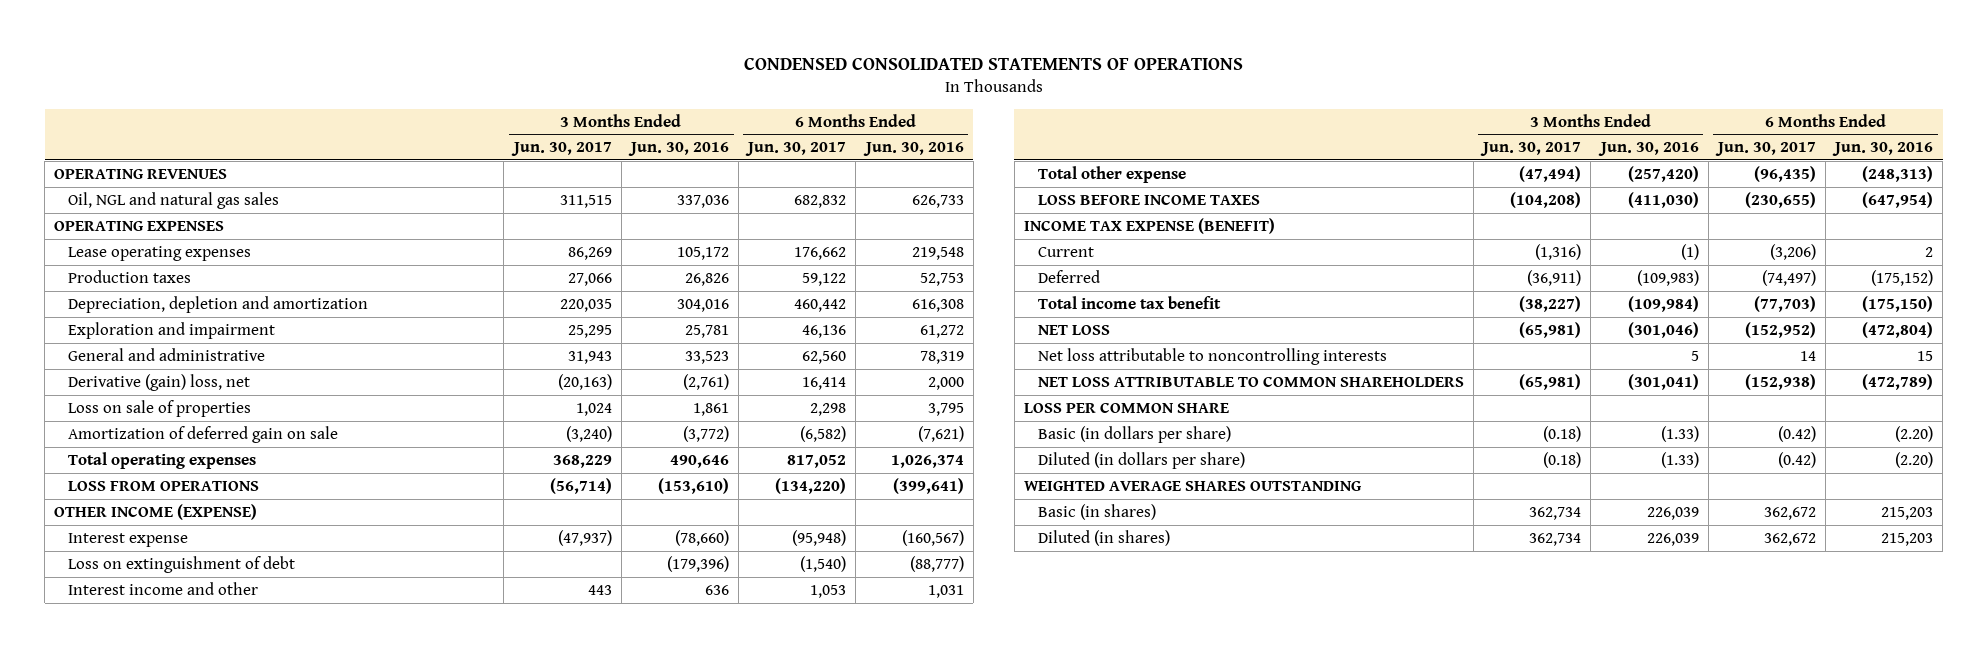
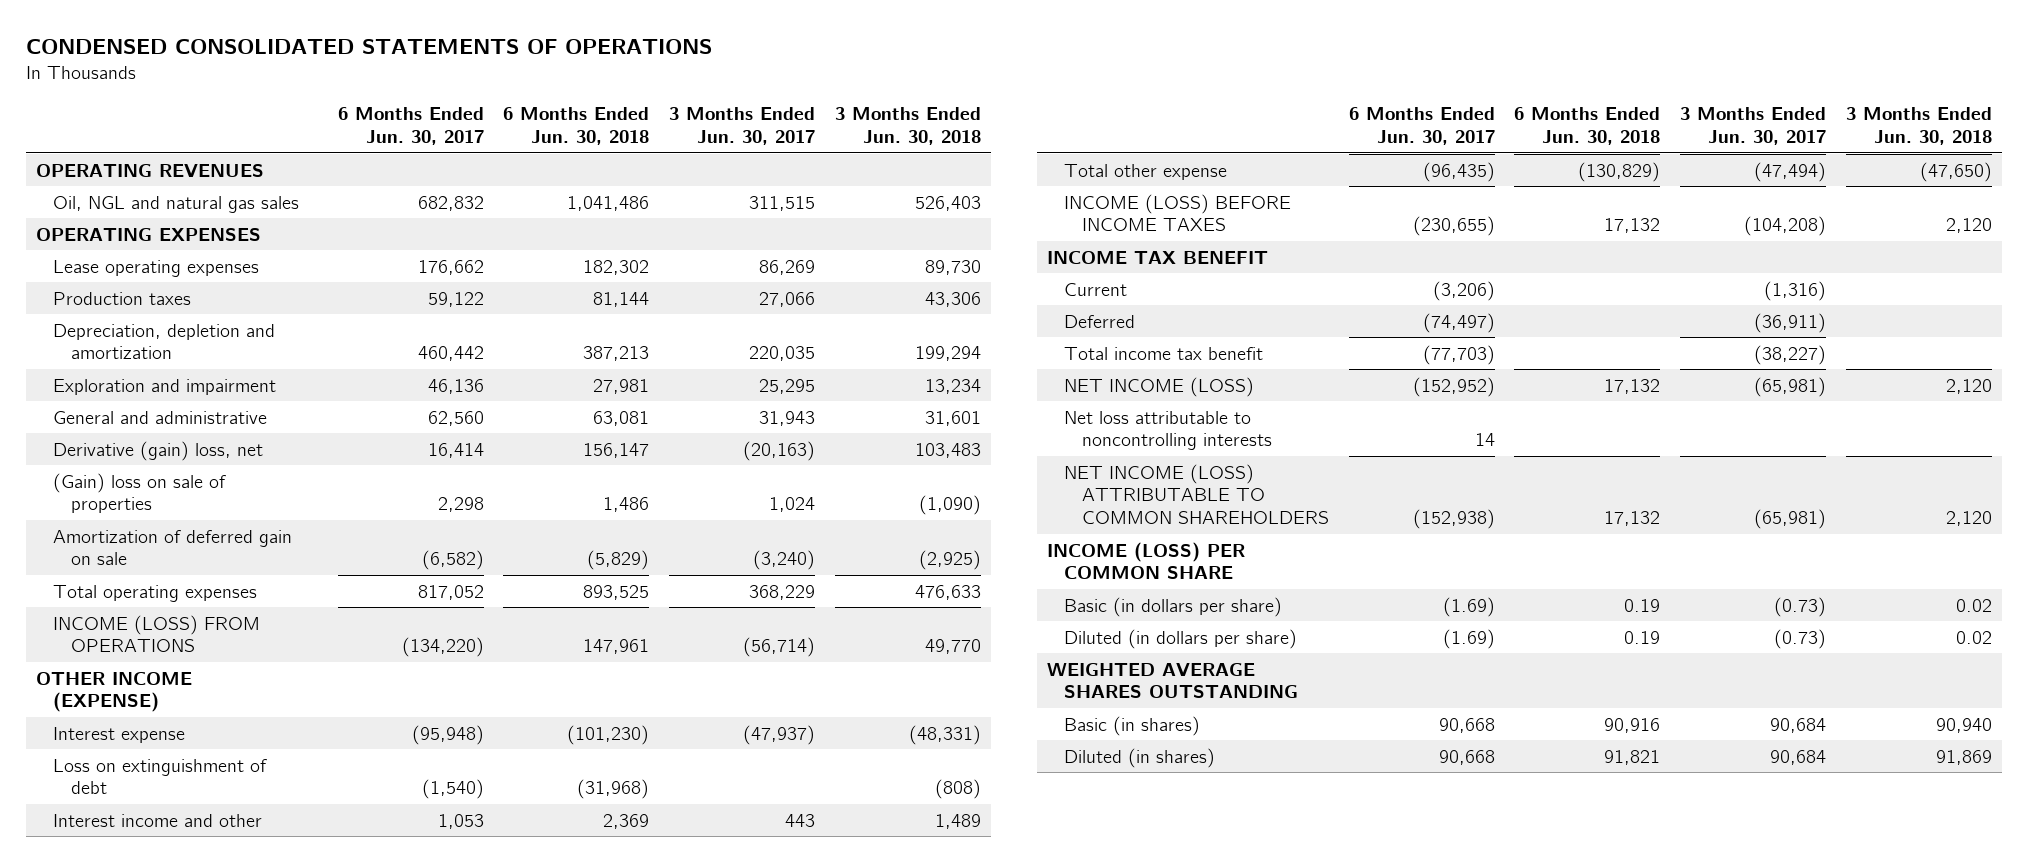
- | 3 Months Ended Jun. 30, 2017 | 3 Months Ended Jun. 30, 2016 | 6 Months Ended Jun. 30, 2017 | 6 Months Ended Jun. 30, 2016
+ | 6 Months Ended Jun. 30, 2017 | 6 Months Ended Jun. 30, 2018 | 3 Months Ended Jun. 30, 2017 | 3 Months Ended Jun. 30, 2018
- Loss on sale of properties | 1,024 | 1,861 | 2,298 | 3,795
+ (Gain) loss on sale of properties | 2,298 | 1,486 | 1,024 | (1,090)
- LOSS FROM OPERATIONS | (56,714) | (153,610) | (134,220) | (399,641)
+ INCOME (LOSS) FROM OPERATIONS | (134,220) | 147,961 | (56,714) | 49,770
- LOSS BEFORE INCOME TAXES | (104,208) | (411,030) | (230,655) | (647,954)
- INCOME TAX EXPENSE (BENEFIT)
+ INCOME (LOSS) BEFORE INCOME TAXES | (230,655) | 17,132 | (104,208) | 2,120
+ INCOME TAX BENEFIT
- NET LOSS | (65,981) | (301,046) | (152,952) | (472,804)
+ NET INCOME (LOSS) | (152,952) | 17,132 | (65,981) | 2,120
- NET LOSS ATTRIBUTABLE TO COMMON SHAREHOLDERS | (65,981) | (301,041) | (152,938) | (472,789)
- LOSS PER COMMON SHARE
- Basic (in dollars per share) | (0.18) | (1.33) | (0.42) | (2.20)
- Diluted (in dollars per share) | (0.18) | (1.33) | (0.42) | (2.20)
+ NET INCOME (LOSS) ATTRIBUTABLE TO COMMON SHAREHOLDERS | (152,938) | 17,132 | (65,981) | 2,120
+ INCOME (LOSS) PER COMMON SHARE
+ Basic (in dollars per share) | (1.69) | 0.19 | (0.73) | 0.02
+ Diluted (in dollars per share) | (1.69) | 0.19 | (0.73) | 0.02
- Basic (in shares) | 362,734 | 226,039 | 362,672 | 215,203
- Diluted (in shares) | 362,734 | 226,039 | 362,672 | 215,203
+ Basic (in shares) | 90,668 | 90,916 | 90,684 | 90,940
+ Diluted (in shares) | 90,668 | 91,821 | 90,684 | 91,869

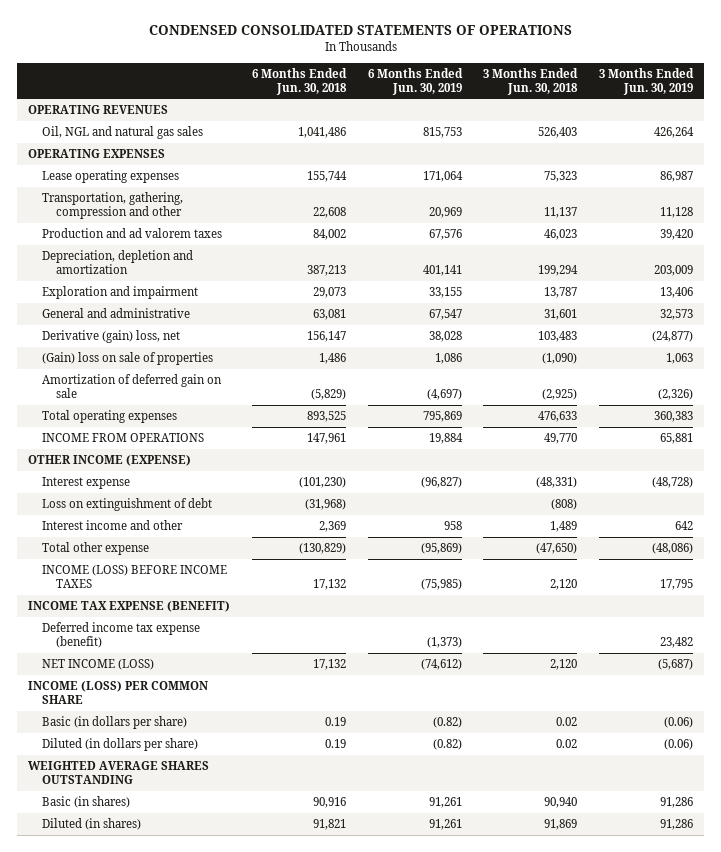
- | 6 Months Ended Jun. 30, 2017 | 6 Months Ended Jun. 30, 2018 | 3 Months Ended Jun. 30, 2017 | 3 Months Ended Jun. 30, 2018
+ | 6 Months Ended Jun. 30, 2018 | 6 Months Ended Jun. 30, 2019 | 3 Months Ended Jun. 30, 2018 | 3 Months Ended Jun. 30, 2019
- Lease operating expenses | 176,662 | 182,302 | 86,269 | 89,730
- Production taxes | 59,122 | 81,144 | 27,066 | 43,306
+ Lease operating expenses | 155,744 | 171,064 | 75,323 | 86,987
+ Transportation, gathering, compression and other | 22,608 | 20,969 | 11,137 | 11,128
+ Production and ad valorem taxes | 84,002 | 67,576 | 46,023 | 39,420
- Exploration and impairment | 46,136 | 27,981 | 25,295 | 13,234
+ Exploration and impairment | 29,073 | 33,155 | 13,787 | 13,406
- INCOME (LOSS) FROM OPERATIONS | (134,220) | 147,961 | (56,714) | 49,770
+ INCOME FROM OPERATIONS | 147,961 | 19,884 | 49,770 | 65,881
- INCOME TAX BENEFIT
- Current | (3,206) | | (1,316) |
- Deferred | (74,497) | | (36,911) |
- Total income tax benefit | (77,703) | | (38,227) |
+ INCOME TAX EXPENSE (BENEFIT)
+ Deferred income tax expense (benefit) | | (1,373) | | 23,482
- Net loss attributable to noncontrolling interests | 14 | | |
- NET INCOME (LOSS) ATTRIBUTABLE TO COMMON SHAREHOLDERS | (152,938) | 17,132 | (65,981) | 2,120

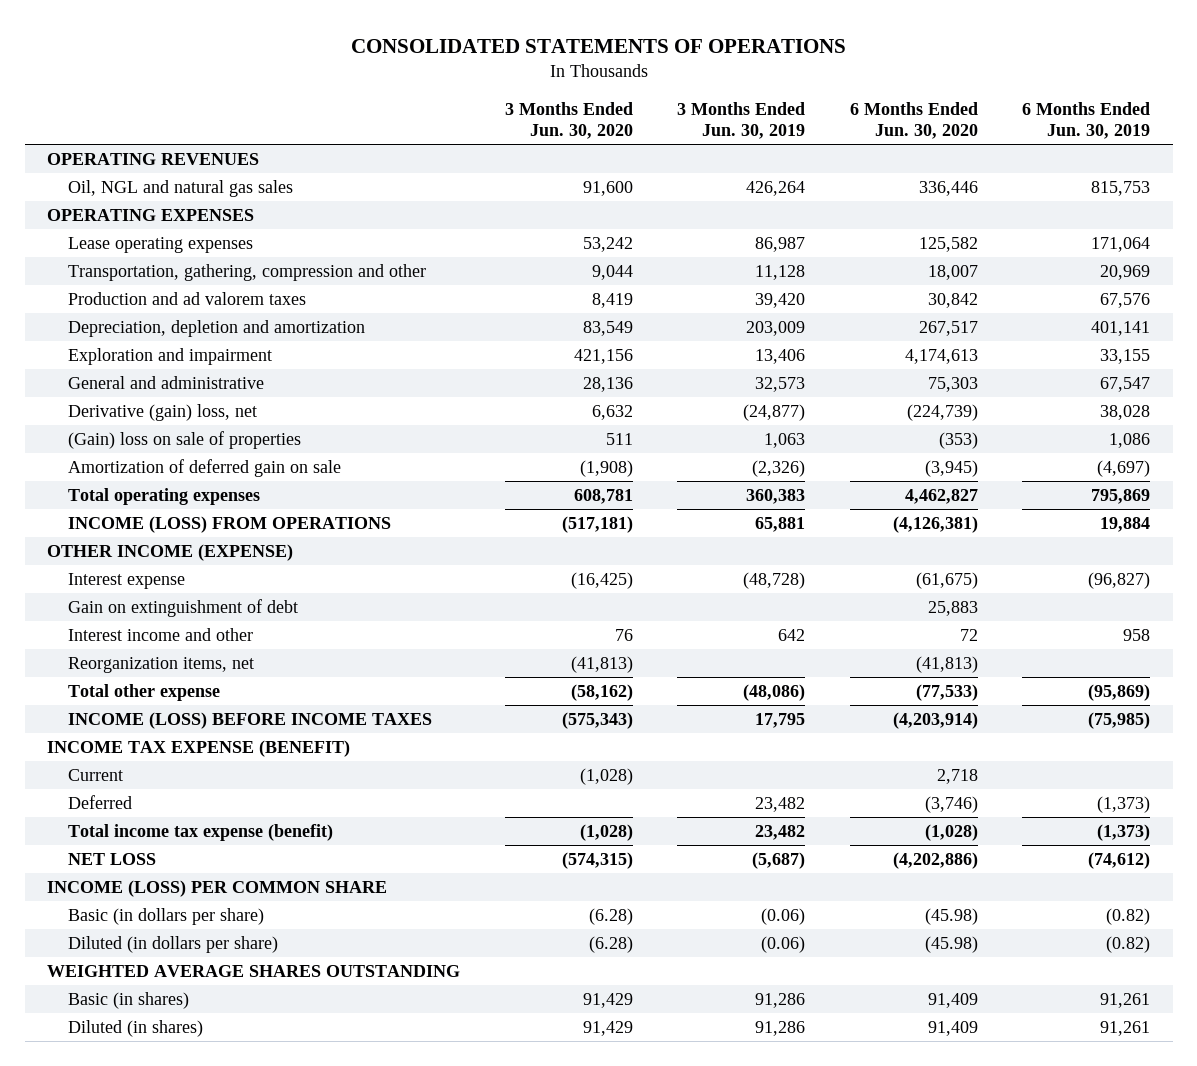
- CONDENSED CONSOLIDATED STATEMENTS OF OPERATIONS
+ CONSOLIDATED STATEMENTS OF OPERATIONS
- | 6 Months Ended Jun. 30, 2018 | 6 Months Ended Jun. 30, 2019 | 3 Months Ended Jun. 30, 2018 | 3 Months Ended Jun. 30, 2019
+ | 3 Months Ended Jun. 30, 2020 | 3 Months Ended Jun. 30, 2019 | 6 Months Ended Jun. 30, 2020 | 6 Months Ended Jun. 30, 2019
- INCOME FROM OPERATIONS | 147,961 | 19,884 | 49,770 | 65,881
+ INCOME (LOSS) FROM OPERATIONS | (517,181) | 65,881 | (4,126,381) | 19,884
- Loss on extinguishment of debt | (31,968) | | (808) |
+ Gain on extinguishment of debt | | | 25,883 |
+ Reorganization items, net | (41,813) | | (41,813) |
- Deferred income tax expense (benefit) | | (1,373) | | 23,482
- NET INCOME (LOSS) | 17,132 | (74,612) | 2,120 | (5,687)
+ Current | (1,028) | | 2,718 |
+ Deferred | | 23,482 | (3,746) | (1,373)
+ Total income tax expense (benefit) | (1,028) | 23,482 | (1,028) | (1,373)
+ NET LOSS | (574,315) | (5,687) | (4,202,886) | (74,612)

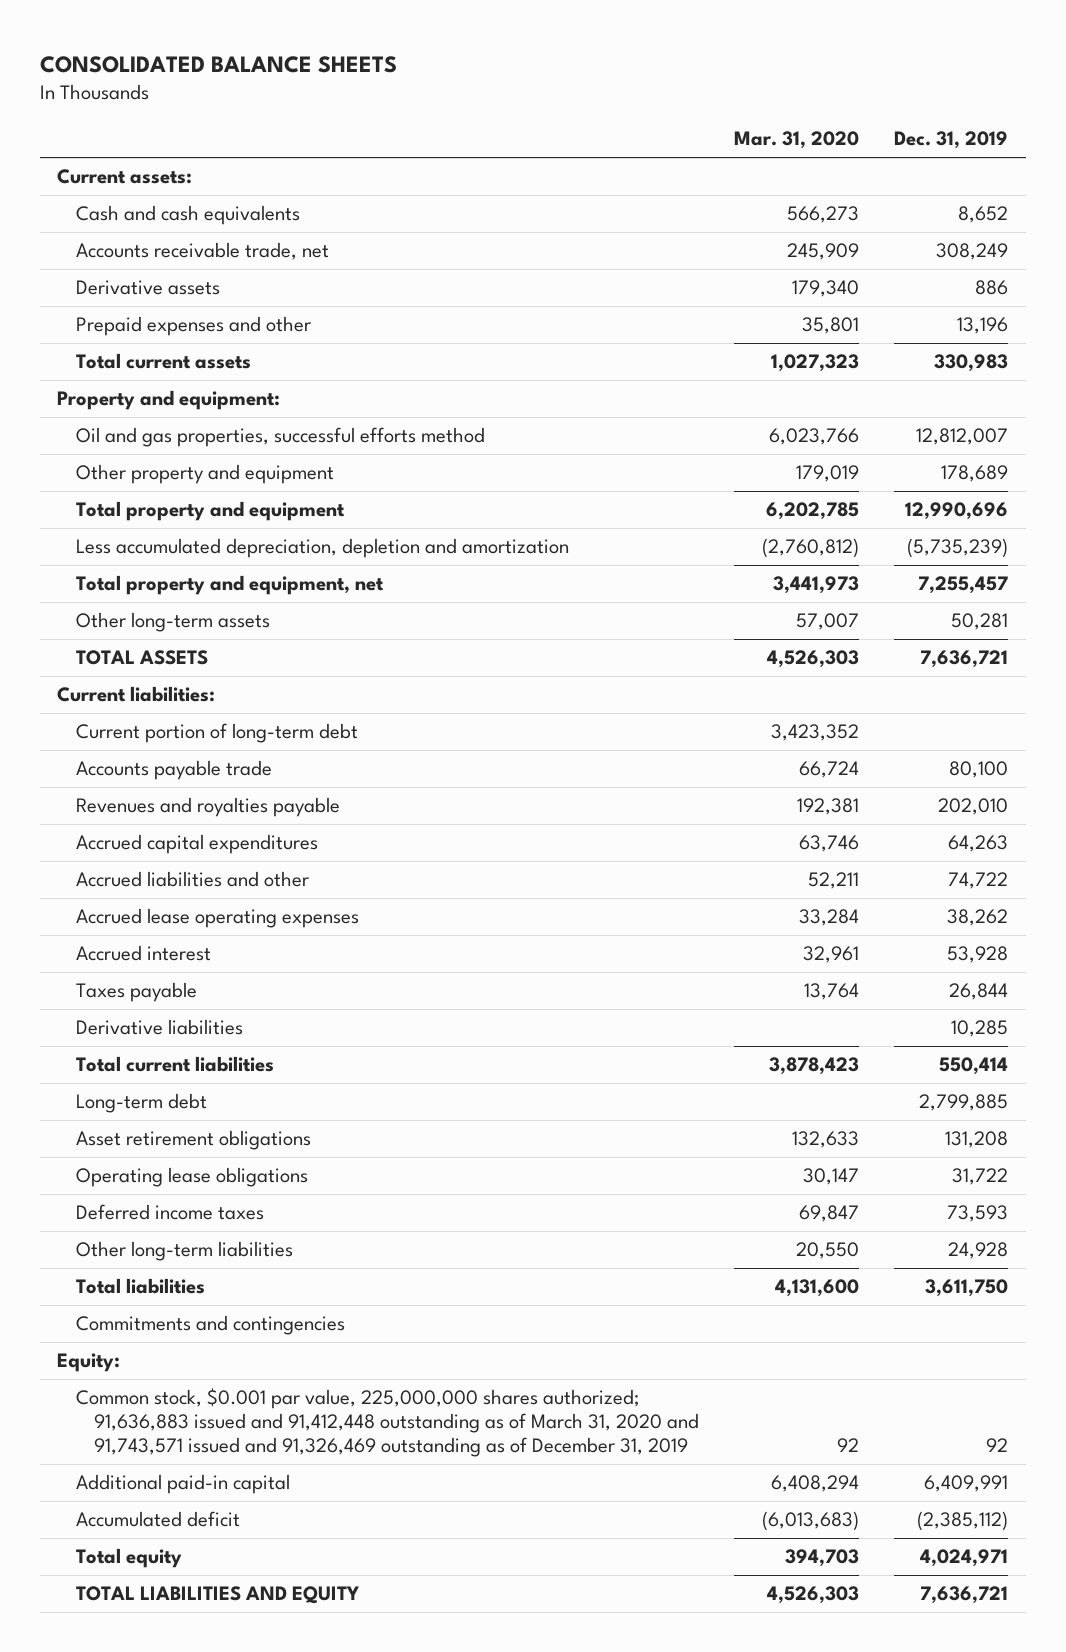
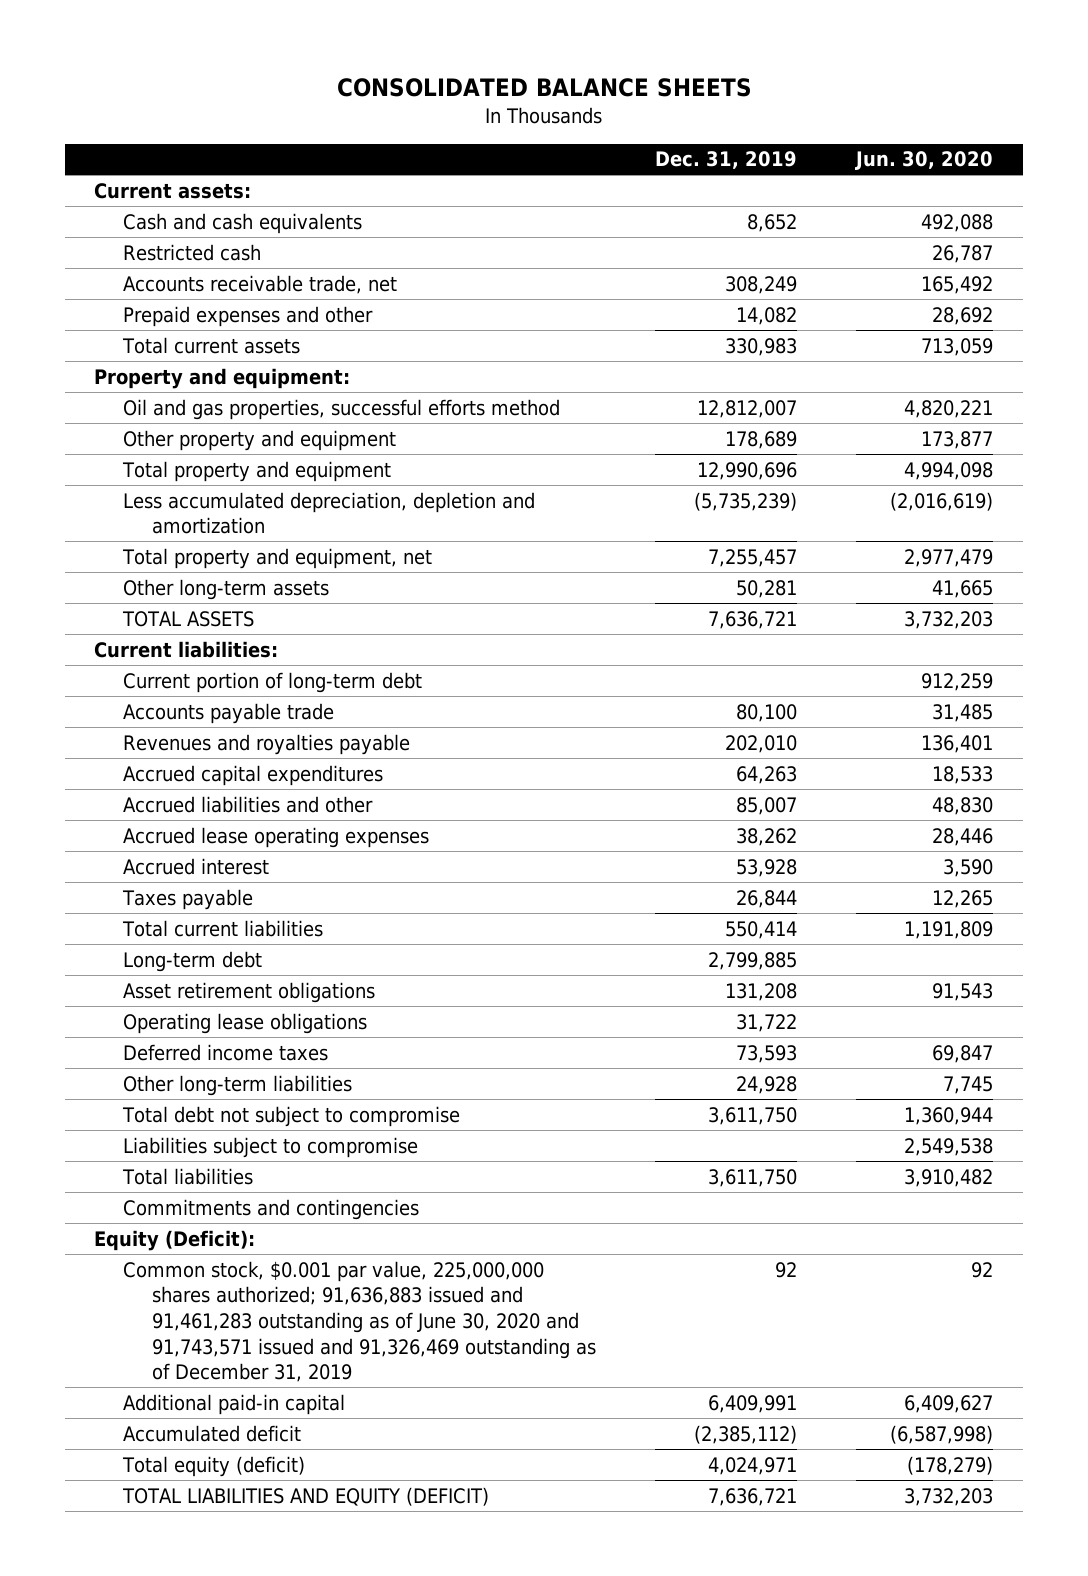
- | Mar. 31, 2020 | Dec. 31, 2019
+ | Dec. 31, 2019 | Jun. 30, 2020
+ Restricted cash | | 26,787
- Derivative assets | 179,340 | 886
- Prepaid expenses and other | 35,801 | 13,196
+ Prepaid expenses and other | 14,082 | 28,692
- Accrued liabilities and other | 52,211 | 74,722
+ Accrued liabilities and other | 85,007 | 48,830
- Derivative liabilities | | 10,285
+ Total debt not subject to compromise | 3,611,750 | 1,360,944
+ Liabilities subject to compromise | | 2,549,538
- Equity:
- Common stock, $0.001 par value, 225,000,000 shares authorized; 91,636,883 issued and 91,412,448 outstanding as of March 31, 2020 and 91,743,571 issued and 91,326,469 outstanding as of December 31, 2019 | 92 | 92
+ Equity (Deficit):
+ Common stock, $0.001 par value, 225,000,000 shares authorized; 91,636,883 issued and 91,461,283 outstanding as of June 30, 2020 and 91,743,571 issued and 91,326,469 outstanding as of December 31, 2019 | 92 | 92
- Total equity | 394,703 | 4,024,971
- TOTAL LIABILITIES AND EQUITY | 4,526,303 | 7,636,721
+ Total equity (deficit) | 4,024,971 | (178,279)
+ TOTAL LIABILITIES AND EQUITY (DEFICIT) | 7,636,721 | 3,732,203

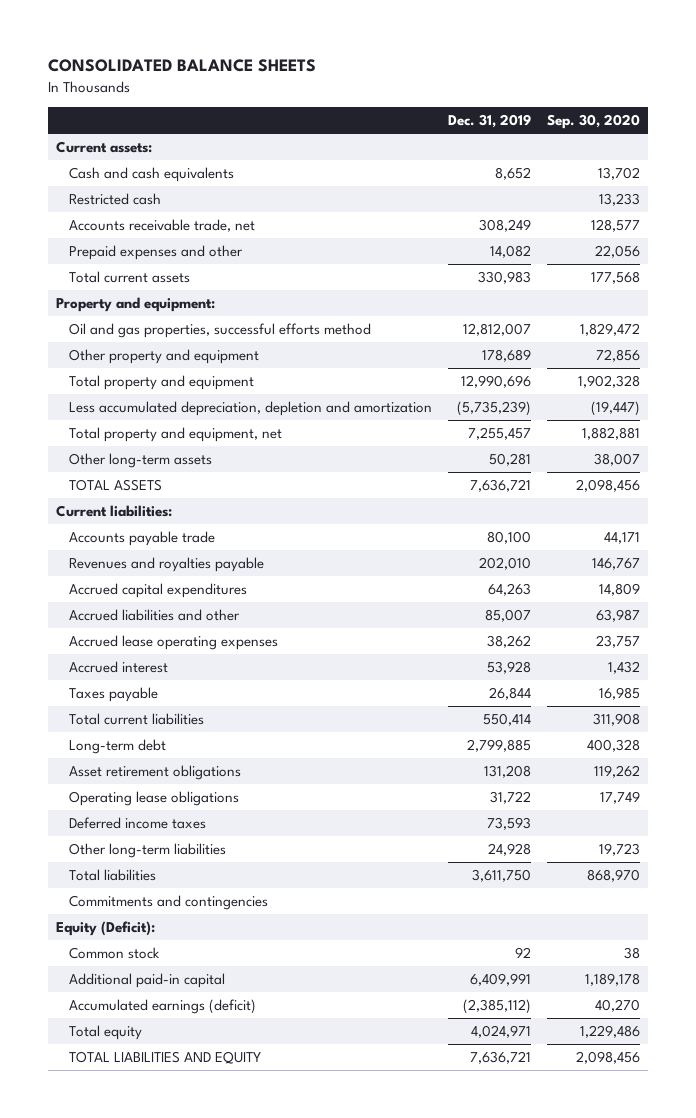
- | Dec. 31, 2019 | Jun. 30, 2020
+ | Dec. 31, 2019 | Sep. 30, 2020
- Current portion of long-term debt | | 912,259
- Total debt not subject to compromise | 3,611,750 | 1,360,944
- Liabilities subject to compromise | | 2,549,538
- Common stock, $0.001 par value, 225,000,000 shares authorized; 91,636,883 issued and 91,461,283 outstanding as of June 30, 2020 and 91,743,571 issued and 91,326,469 outstanding as of December 31, 2019 | 92 | 92
+ Common stock | 92 | 38
- Accumulated deficit | (2,385,112) | (6,587,998)
- Total equity (deficit) | 4,024,971 | (178,279)
- TOTAL LIABILITIES AND EQUITY (DEFICIT) | 7,636,721 | 3,732,203
+ Accumulated earnings (deficit) | (2,385,112) | 40,270
+ Total equity | 4,024,971 | 1,229,486
+ TOTAL LIABILITIES AND EQUITY | 7,636,721 | 2,098,456

